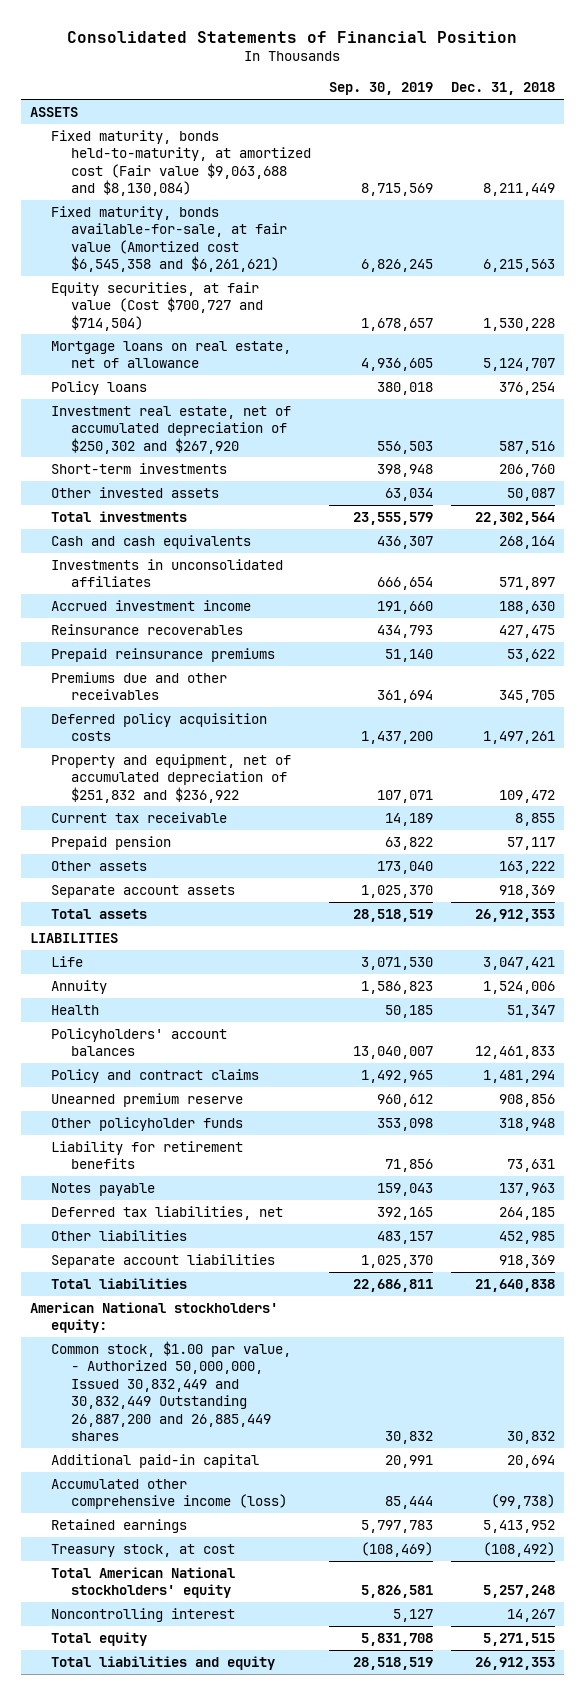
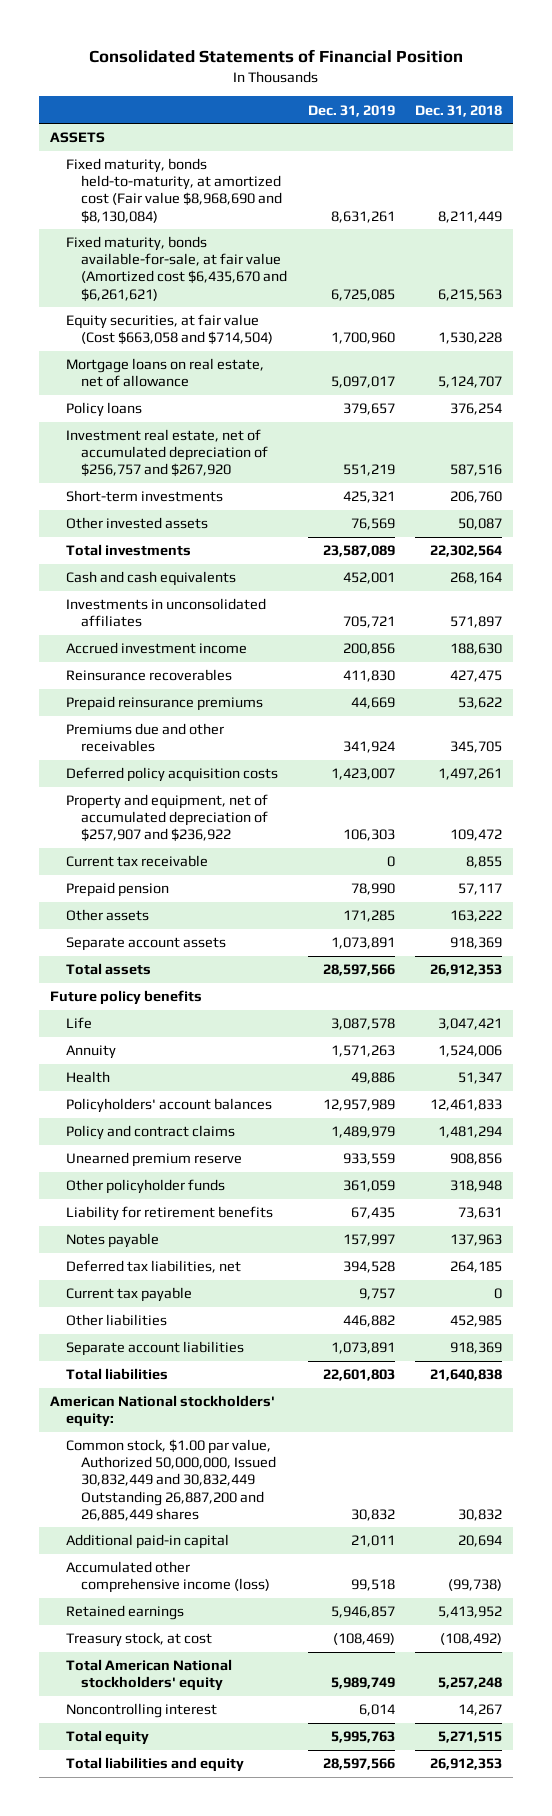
- | Sep. 30, 2019 | Dec. 31, 2018
+ | Dec. 31, 2019 | Dec. 31, 2018
- Fixed maturity, bonds held-to-maturity, at amortized cost (Fair value $9,063,688 and $8,130,084) | 8,715,569 | 8,211,449
- Fixed maturity, bonds available-for-sale, at fair value (Amortized cost $6,545,358 and $6,261,621) | 6,826,245 | 6,215,563
- Equity securities, at fair value (Cost $700,727 and $714,504) | 1,678,657 | 1,530,228
+ Fixed maturity, bonds held-to-maturity, at amortized cost (Fair value $8,968,690 and $8,130,084) | 8,631,261 | 8,211,449
+ Fixed maturity, bonds available-for-sale, at fair value (Amortized cost $6,435,670 and $6,261,621) | 6,725,085 | 6,215,563
+ Equity securities, at fair value (Cost $663,058 and $714,504) | 1,700,960 | 1,530,228
- Investment real estate, net of accumulated depreciation of $250,302 and $267,920 | 556,503 | 587,516
+ Investment real estate, net of accumulated depreciation of $256,757 and $267,920 | 551,219 | 587,516
- Property and equipment, net of accumulated depreciation of $251,832 and $236,922 | 107,071 | 109,472
+ Property and equipment, net of accumulated depreciation of $257,907 and $236,922 | 106,303 | 109,472
- LIABILITIES
+ Future policy benefits
+ Current tax payable | 9,757 | 0
- Common stock, $1.00 par value, - Authorized 50,000,000, Issued 30,832,449 and 30,832,449 Outstanding 26,887,200 and 26,885,449 shares | 30,832 | 30,832
+ Common stock, $1.00 par value, Authorized 50,000,000, Issued 30,832,449 and 30,832,449 Outstanding 26,887,200 and 26,885,449 shares | 30,832 | 30,832

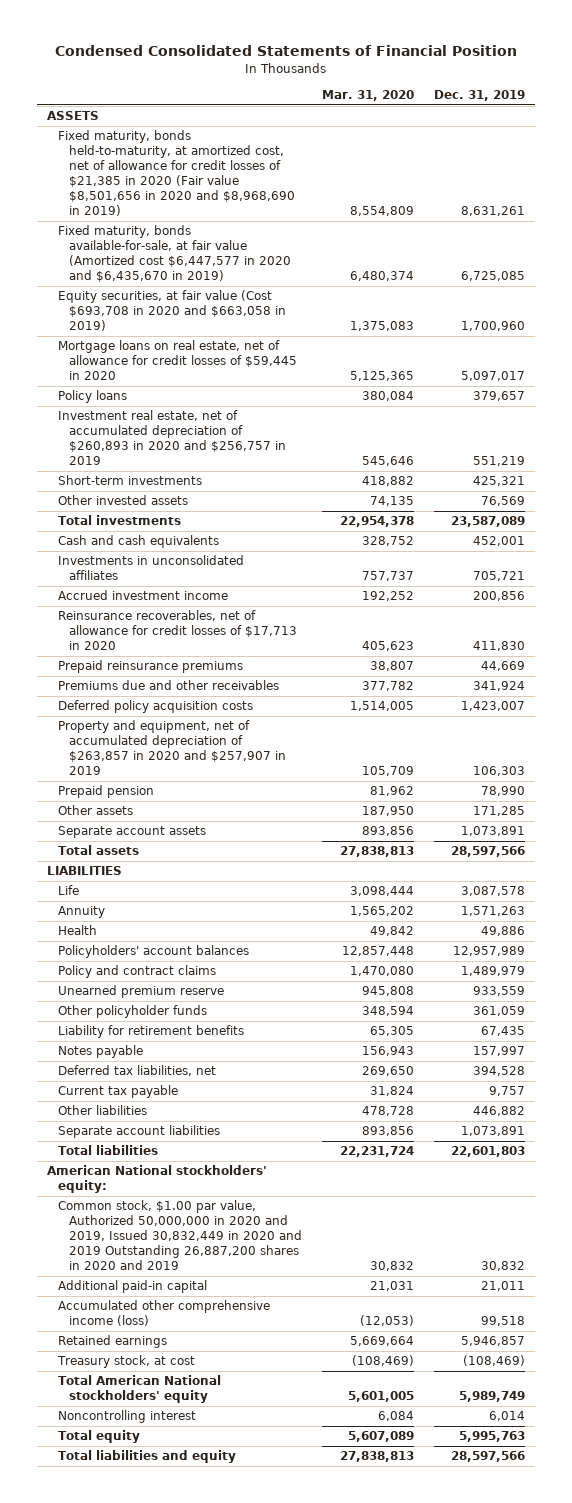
- Consolidated Statements of Financial Position
+ Condensed Consolidated Statements of Financial Position
- | Dec. 31, 2019 | Dec. 31, 2018
+ | Mar. 31, 2020 | Dec. 31, 2019
- Fixed maturity, bonds held-to-maturity, at amortized cost (Fair value $8,968,690 and $8,130,084) | 8,631,261 | 8,211,449
- Fixed maturity, bonds available-for-sale, at fair value (Amortized cost $6,435,670 and $6,261,621) | 6,725,085 | 6,215,563
- Equity securities, at fair value (Cost $663,058 and $714,504) | 1,700,960 | 1,530,228
- Mortgage loans on real estate, net of allowance | 5,097,017 | 5,124,707
+ Fixed maturity, bonds held-to-maturity, at amortized cost, net of allowance for credit losses of $21,385 in 2020 (Fair value $8,501,656 in 2020 and $8,968,690 in 2019) | 8,554,809 | 8,631,261
+ Fixed maturity, bonds available-for-sale, at fair value (Amortized cost $6,447,577 in 2020 and $6,435,670 in 2019) | 6,480,374 | 6,725,085
+ Equity securities, at fair value (Cost $693,708 in 2020 and $663,058 in 2019) | 1,375,083 | 1,700,960
+ Mortgage loans on real estate, net of allowance for credit losses of $59,445 in 2020 | 5,125,365 | 5,097,017
- Investment real estate, net of accumulated depreciation of $256,757 and $267,920 | 551,219 | 587,516
+ Investment real estate, net of accumulated depreciation of $260,893 in 2020 and $256,757 in 2019 | 545,646 | 551,219
- Reinsurance recoverables | 411,830 | 427,475
+ Reinsurance recoverables, net of allowance for credit losses of $17,713 in 2020 | 405,623 | 411,830
- Property and equipment, net of accumulated depreciation of $257,907 and $236,922 | 106,303 | 109,472
- Current tax receivable | 0 | 8,855
+ Property and equipment, net of accumulated depreciation of $263,857 in 2020 and $257,907 in 2019 | 105,709 | 106,303
- Future policy benefits
+ LIABILITIES
- Common stock, $1.00 par value, Authorized 50,000,000, Issued 30,832,449 and 30,832,449 Outstanding 26,887,200 and 26,885,449 shares | 30,832 | 30,832
+ Common stock, $1.00 par value, Authorized 50,000,000 in 2020 and 2019, Issued 30,832,449 in 2020 and 2019 Outstanding 26,887,200 shares in 2020 and 2019 | 30,832 | 30,832

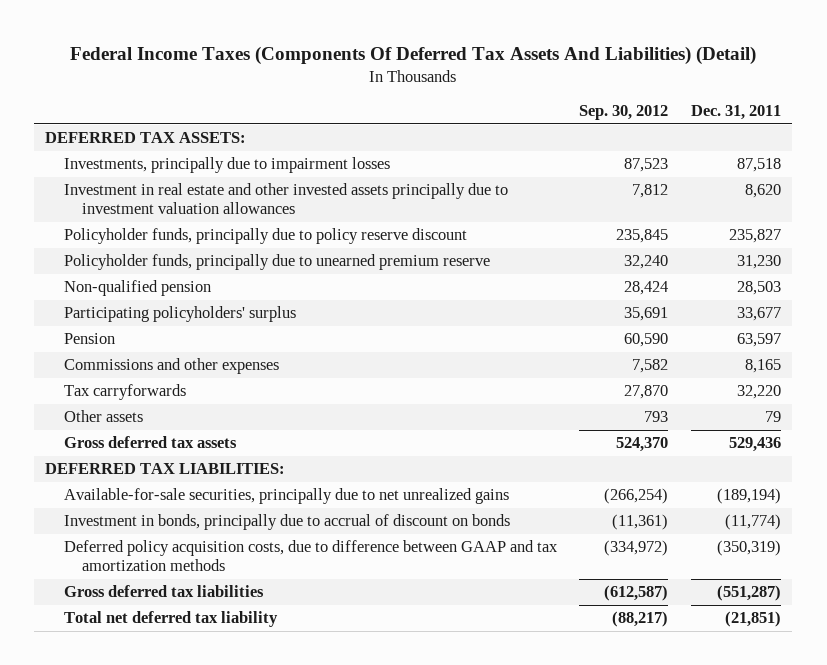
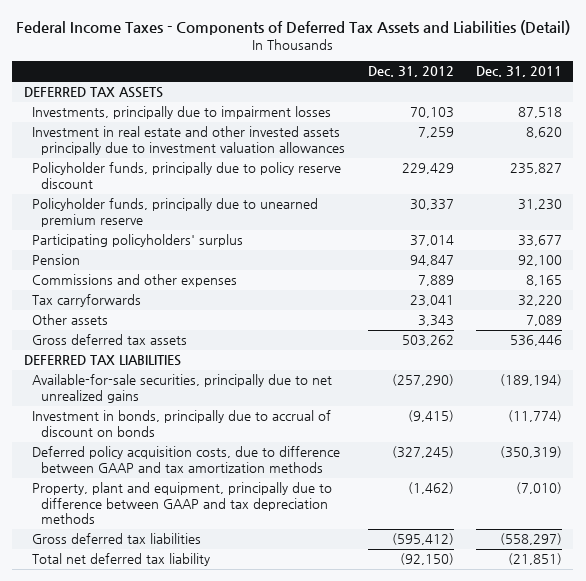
- Federal Income Taxes (Components Of Deferred Tax Assets And Liabilities) (Detail)
+ Federal Income Taxes - Components of Deferred Tax Assets and Liabilities (Detail)
- | Sep. 30, 2012 | Dec. 31, 2011
+ | Dec. 31, 2012 | Dec. 31, 2011
- DEFERRED TAX ASSETS:
+ DEFERRED TAX ASSETS
- Non-qualified pension | 28,424 | 28,503
- Pension | 60,590 | 63,597
+ Pension | 94,847 | 92,100
- Other assets | 793 | 79
- Gross deferred tax assets | 524,370 | 529,436
- DEFERRED TAX LIABILITIES:
+ Other assets | 3,343 | 7,089
+ Gross deferred tax assets | 503,262 | 536,446
+ DEFERRED TAX LIABILITIES
- Gross deferred tax liabilities | (612,587) | (551,287)
+ Property, plant and equipment, principally due to difference between GAAP and tax depreciation methods | (1,462) | (7,010)
+ Gross deferred tax liabilities | (595,412) | (558,297)

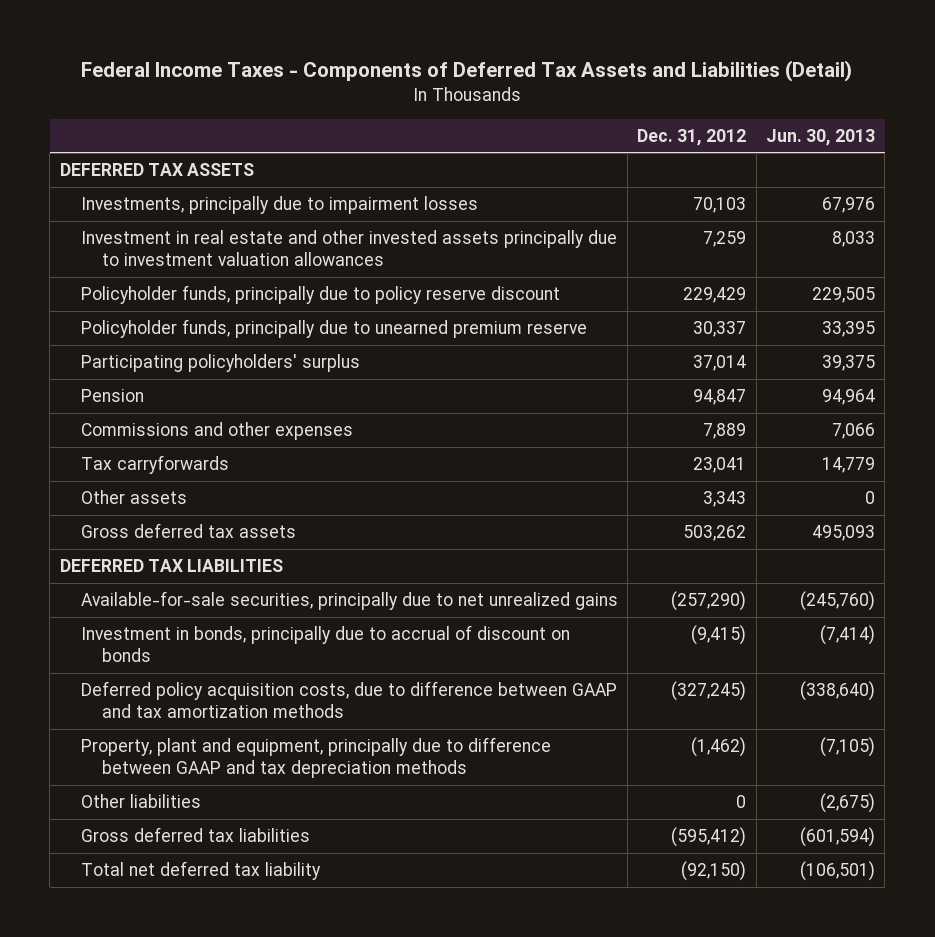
- | Dec. 31, 2012 | Dec. 31, 2011
+ | Dec. 31, 2012 | Jun. 30, 2013
+ Other liabilities | 0 | (2,675)

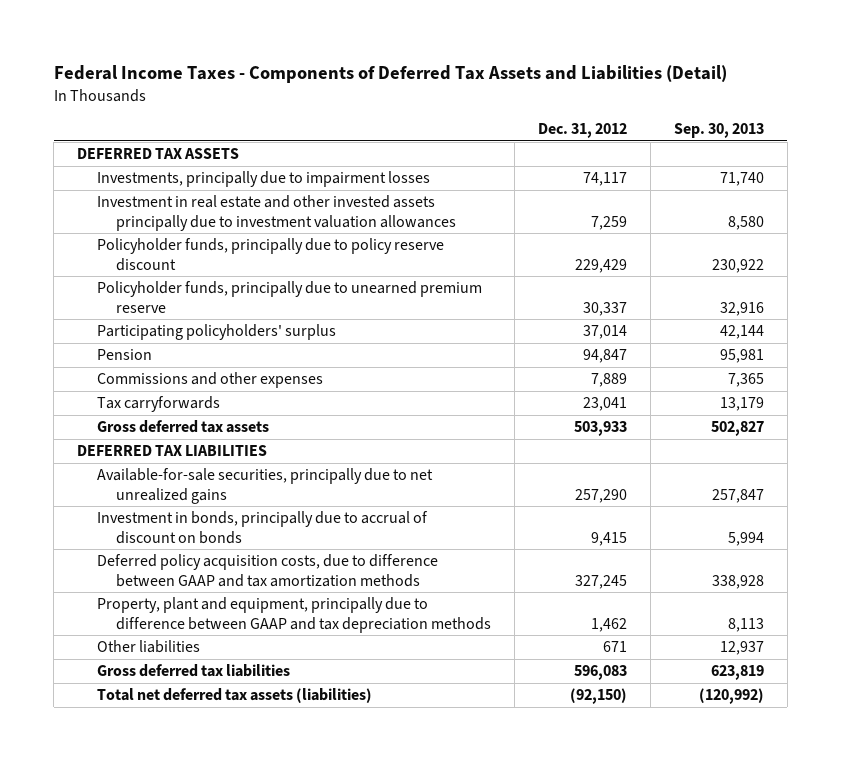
- | Dec. 31, 2012 | Jun. 30, 2013
+ | Dec. 31, 2012 | Sep. 30, 2013
- Investments, principally due to impairment losses | 70,103 | 67,976
+ Investments, principally due to impairment losses | 74,117 | 71,740
- Other assets | 3,343 | 0
- Gross deferred tax assets | 503,262 | 495,093
+ Gross deferred tax assets | 503,933 | 502,827
- Available-for-sale securities, principally due to net unrealized gains | (257,290) | (245,760)
- Investment in bonds, principally due to accrual of discount on bonds | (9,415) | (7,414)
- Deferred policy acquisition costs, due to difference between GAAP and tax amortization methods | (327,245) | (338,640)
- Property, plant and equipment, principally due to difference between GAAP and tax depreciation methods | (1,462) | (7,105)
- Other liabilities | 0 | (2,675)
- Gross deferred tax liabilities | (595,412) | (601,594)
- Total net deferred tax liability | (92,150) | (106,501)
+ Available-for-sale securities, principally due to net unrealized gains | 257,290 | 257,847
+ Investment in bonds, principally due to accrual of discount on bonds | 9,415 | 5,994
+ Deferred policy acquisition costs, due to difference between GAAP and tax amortization methods | 327,245 | 338,928
+ Property, plant and equipment, principally due to difference between GAAP and tax depreciation methods | 1,462 | 8,113
+ Other liabilities | 671 | 12,937
+ Gross deferred tax liabilities | 596,083 | 623,819
+ Total net deferred tax assets (liabilities) | (92,150) | (120,992)

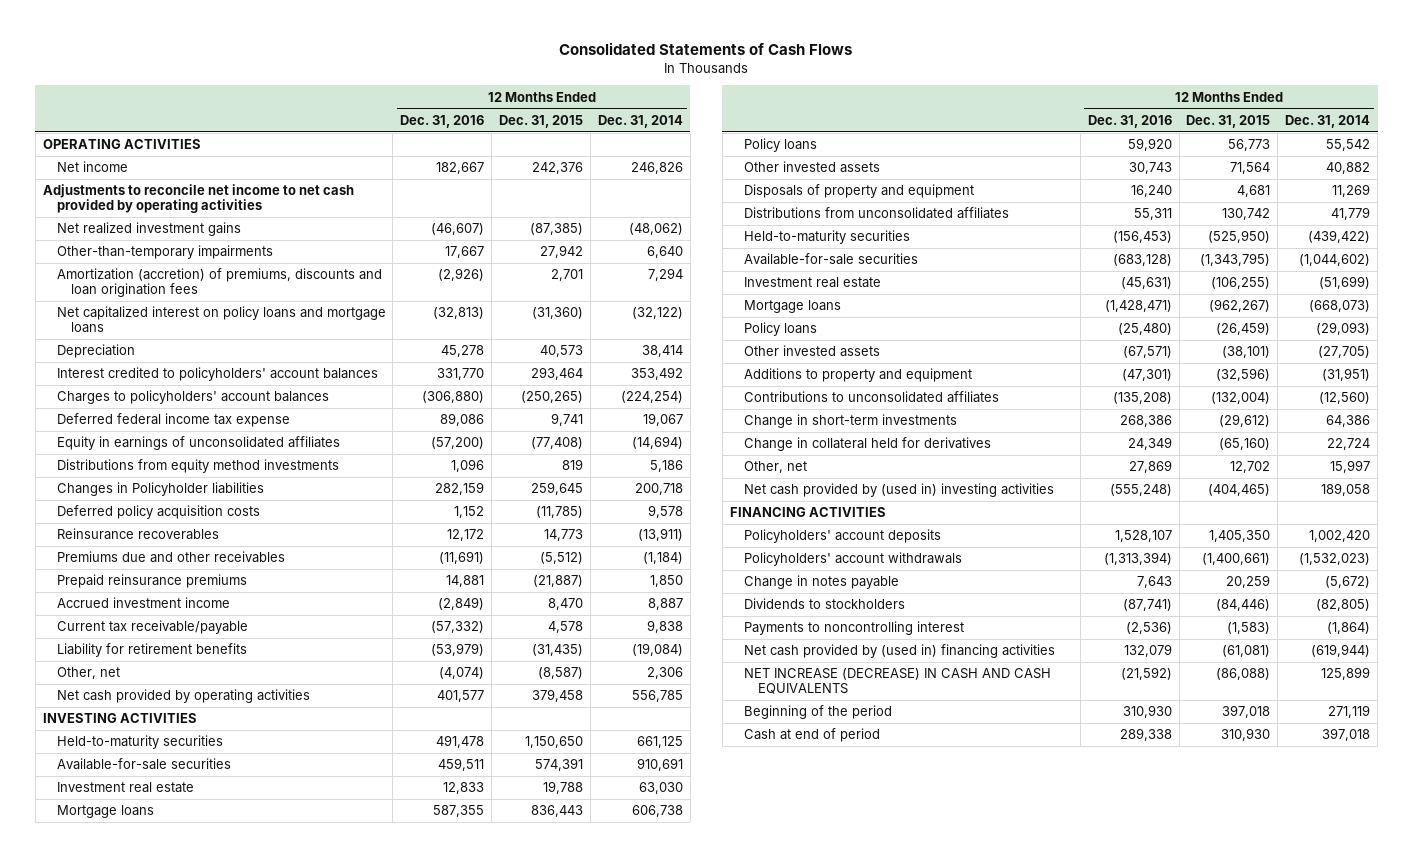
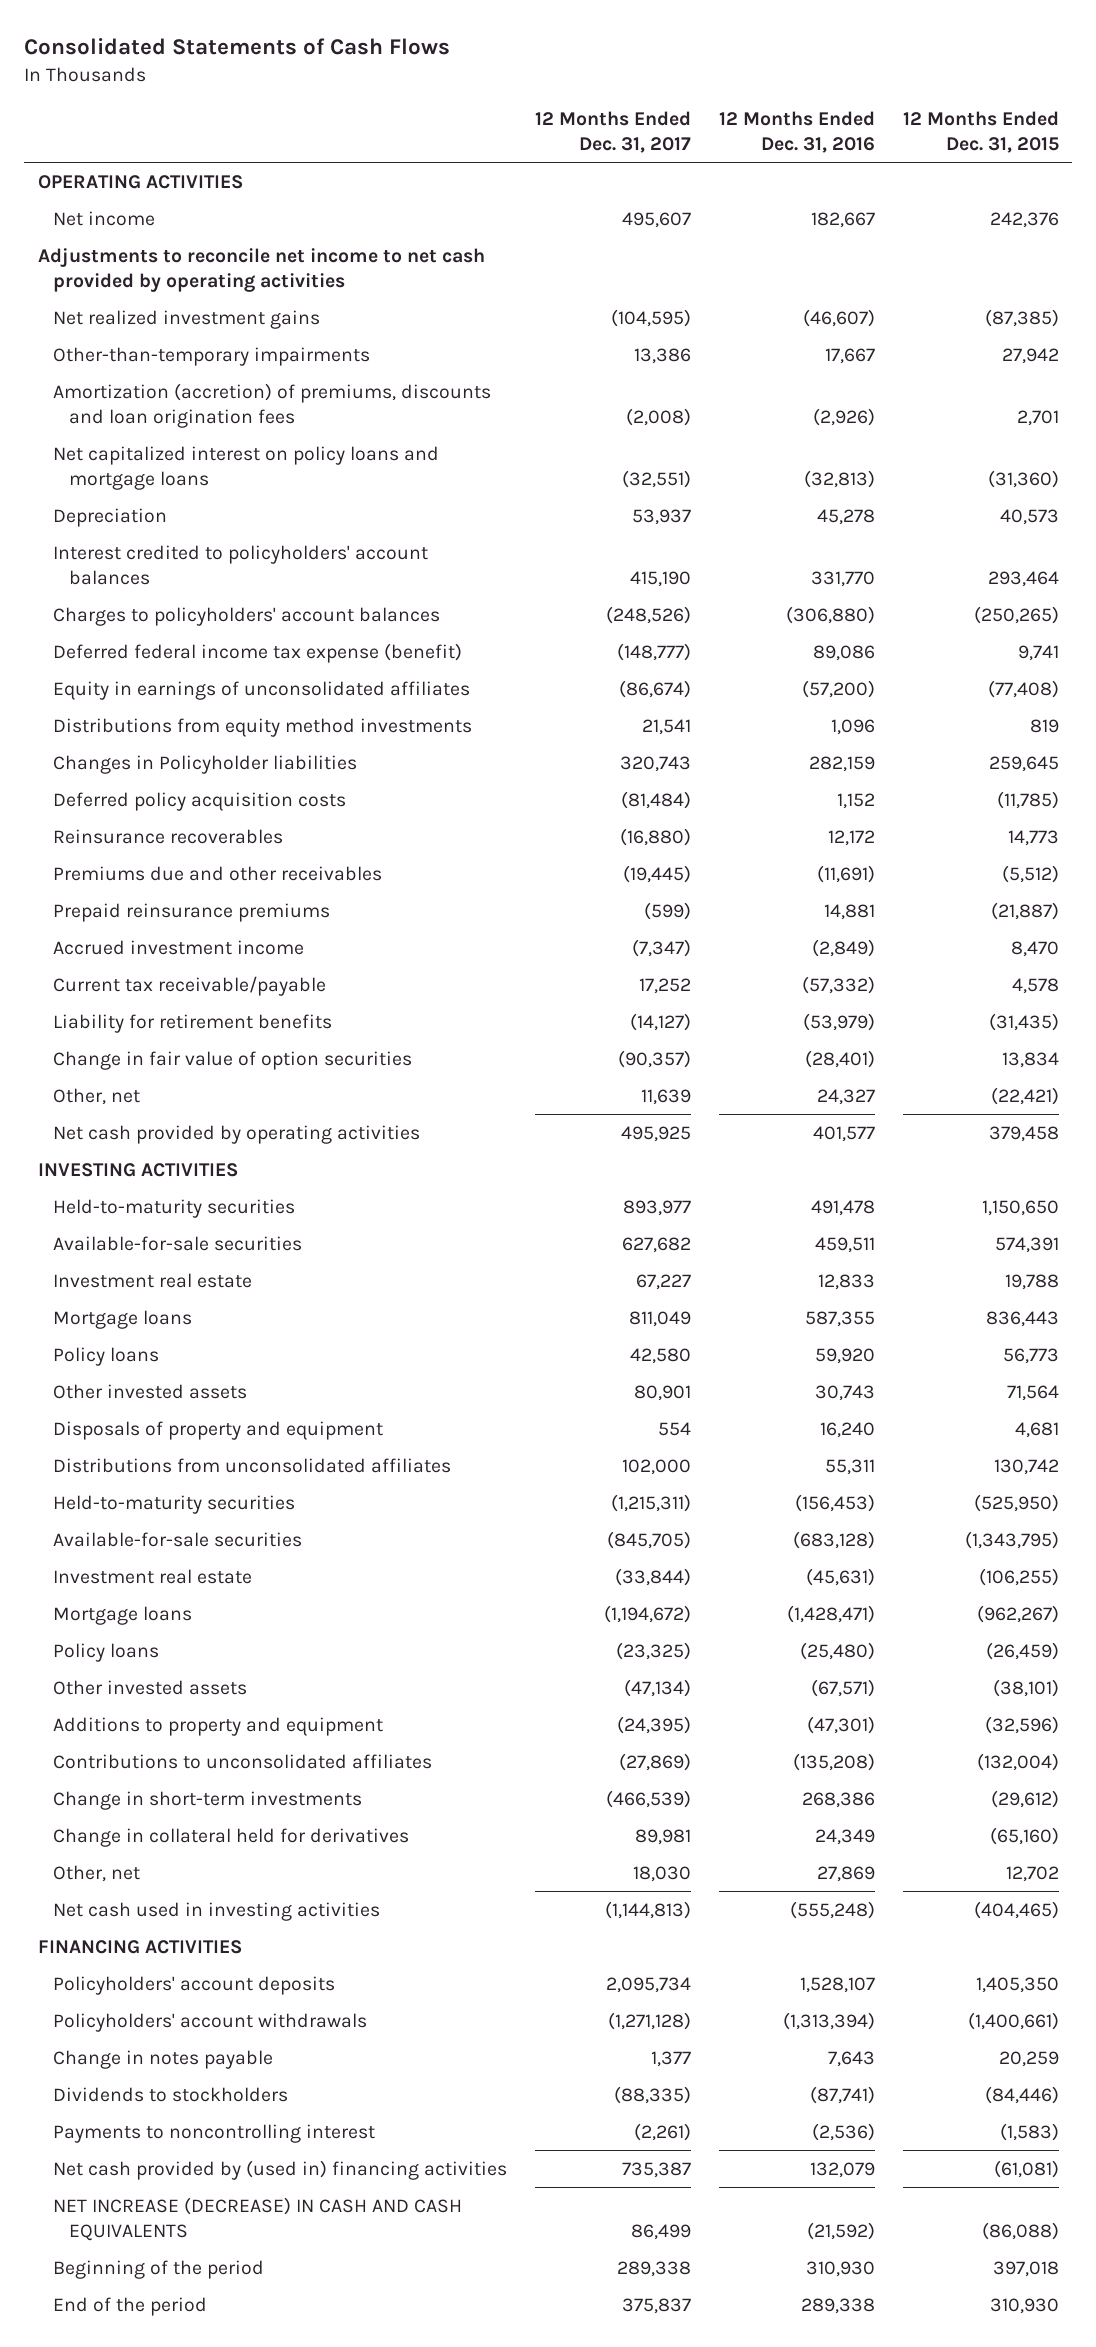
- | 12 Months Ended Dec. 31, 2016 | 12 Months Ended Dec. 31, 2015 | 12 Months Ended Dec. 31, 2014
+ | 12 Months Ended Dec. 31, 2017 | 12 Months Ended Dec. 31, 2016 | 12 Months Ended Dec. 31, 2015
- Deferred federal income tax expense | 89,086 | 9,741 | 19,067
+ Deferred federal income tax expense (benefit) | (148,777) | 89,086 | 9,741
- Other, net | (4,074) | (8,587) | 2,306
+ Change in fair value of option securities | (90,357) | (28,401) | 13,834
+ Other, net | 11,639 | 24,327 | (22,421)
- Net cash provided by (used in) investing activities | (555,248) | (404,465) | 189,058
+ Net cash used in investing activities | (1,144,813) | (555,248) | (404,465)
- Cash at end of period | 289,338 | 310,930 | 397,018
+ End of the period | 375,837 | 289,338 | 310,930

